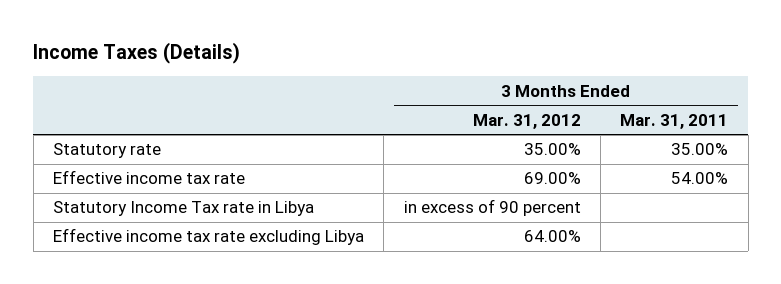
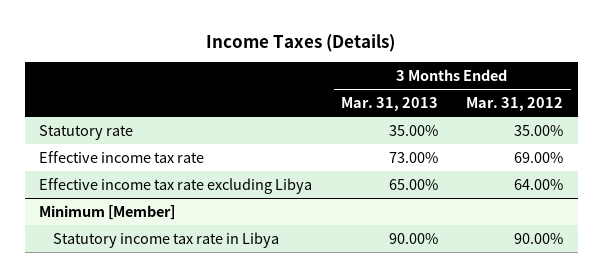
- | 3 Months Ended Mar. 31, 2012 | 3 Months Ended Mar. 31, 2011
+ | 3 Months Ended Mar. 31, 2013 | 3 Months Ended Mar. 31, 2012
- Statutory Income Tax rate in Libya | in excess of 90 percent |
+ Minimum [Member]
+ Statutory income tax rate in Libya | 90.00% | 90.00%

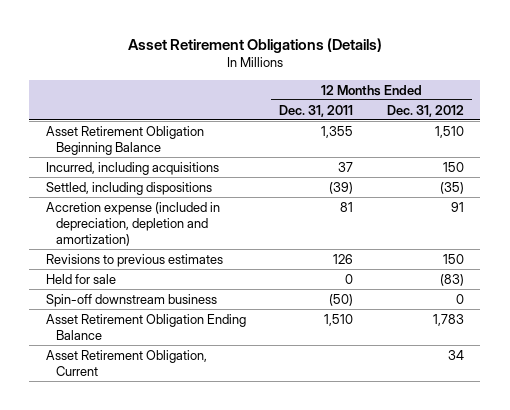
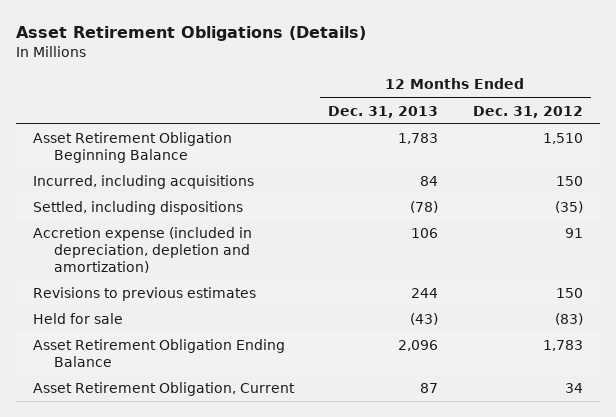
- | 12 Months Ended Dec. 31, 2011 | 12 Months Ended Dec. 31, 2012
+ | 12 Months Ended Dec. 31, 2013 | 12 Months Ended Dec. 31, 2012
- Spin-off downstream business | (50) | 0

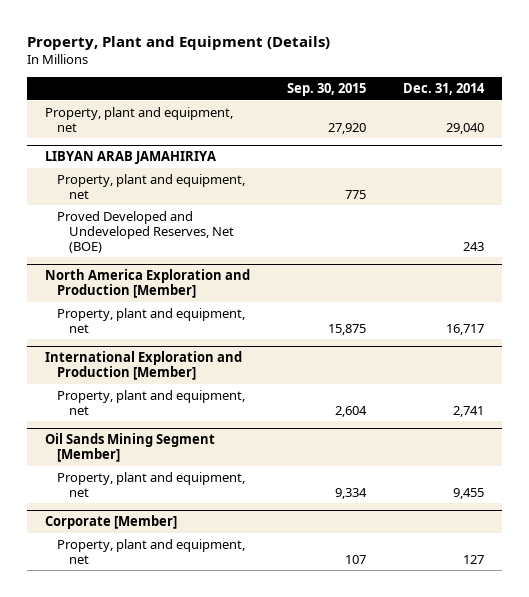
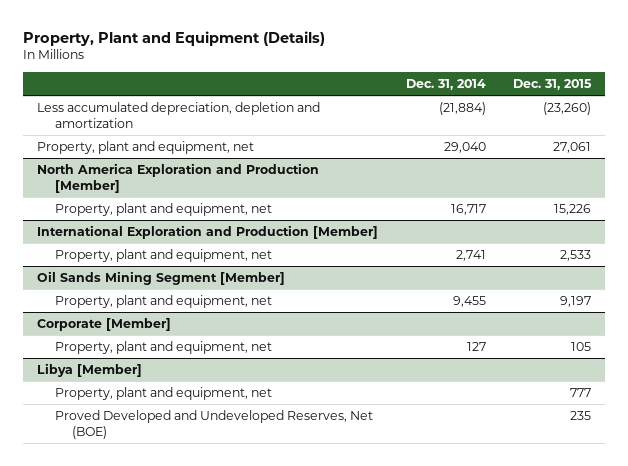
- | Sep. 30, 2015 | Dec. 31, 2014
+ | Dec. 31, 2014 | Dec. 31, 2015
+ Less accumulated depreciation, depletion and amortization | (21,884) | (23,260)
- LIBYAN ARAB JAMAHIRIYA
- Property, plant and equipment, net | 775 |
- Proved Developed and Undeveloped Reserves, Net (BOE) | | 243
+ Libya [Member]
+ Property, plant and equipment, net | | 777
+ Proved Developed and Undeveloped Reserves, Net (BOE) | | 235

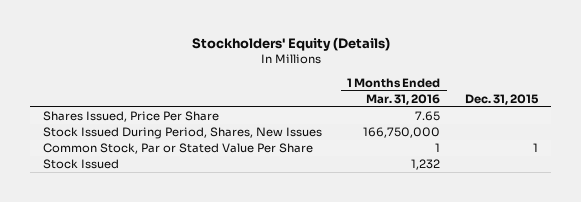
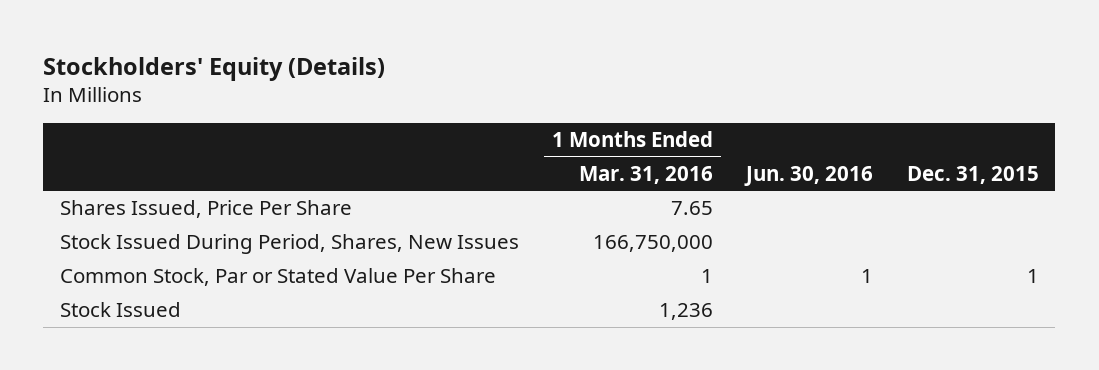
- | 1 Months Ended Mar. 31, 2016 | Dec. 31, 2015
+ | 1 Months Ended Mar. 31, 2016 | Jun. 30, 2016 | Dec. 31, 2015
- Stock Issued | 1,232 |
+ Stock Issued | 1,236 | |

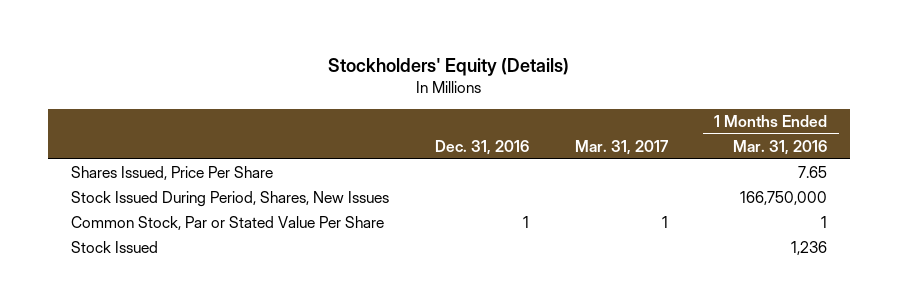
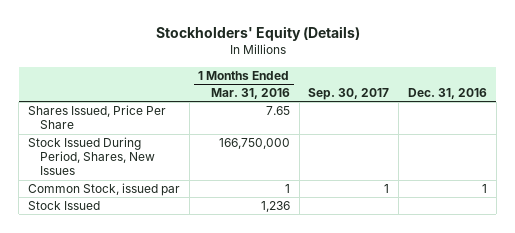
- | Dec. 31, 2016 | Mar. 31, 2017 | 1 Months Ended Mar. 31, 2016
+ | 1 Months Ended Mar. 31, 2016 | Sep. 30, 2017 | Dec. 31, 2016
- Common Stock, Par or Stated Value Per Share | 1 | 1 | 1
+ Common Stock, issued par | 1 | 1 | 1

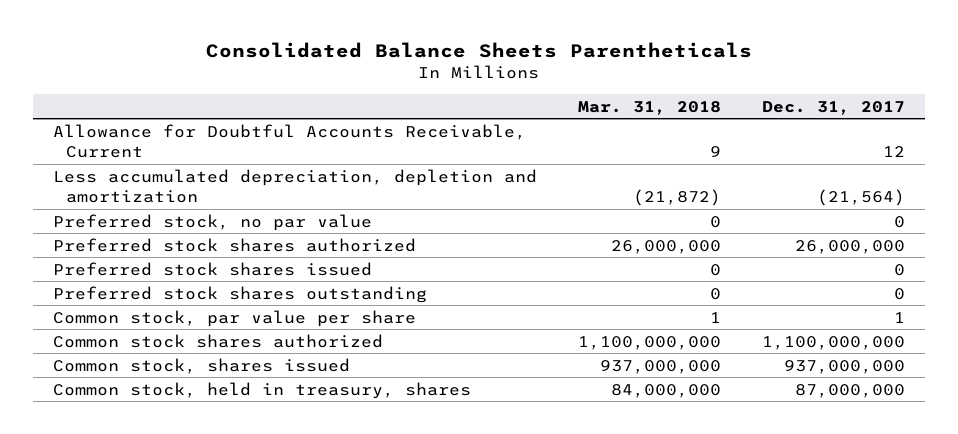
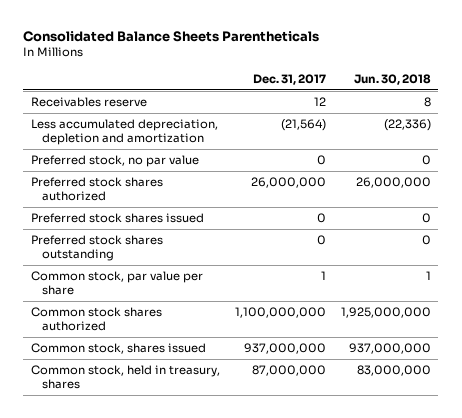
- | Mar. 31, 2018 | Dec. 31, 2017
+ | Dec. 31, 2017 | Jun. 30, 2018
- Allowance for Doubtful Accounts Receivable, Current | 9 | 12
+ Receivables reserve | 12 | 8

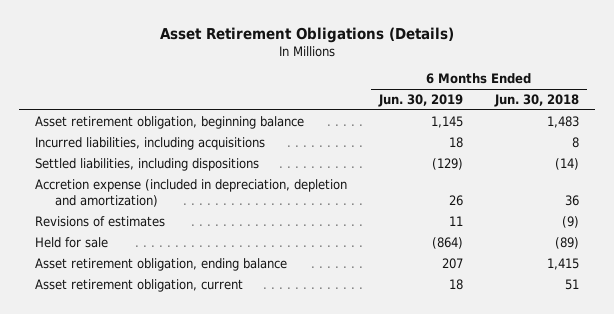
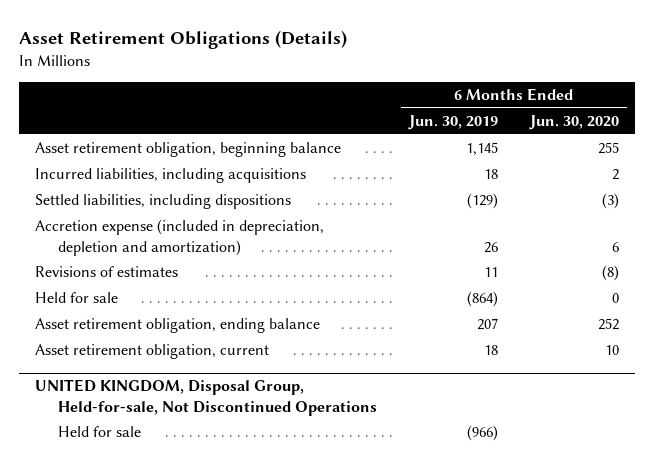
- | 6 Months Ended Jun. 30, 2019 | 6 Months Ended Jun. 30, 2018
+ | 6 Months Ended Jun. 30, 2019 | 6 Months Ended Jun. 30, 2020
+ UNITED KINGDOM, Disposal Group, Held-for-sale, Not Discontinued Operations
+ Held for sale | (966) |

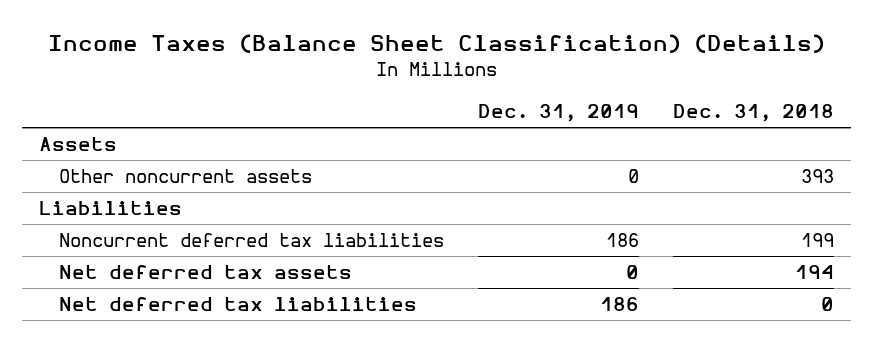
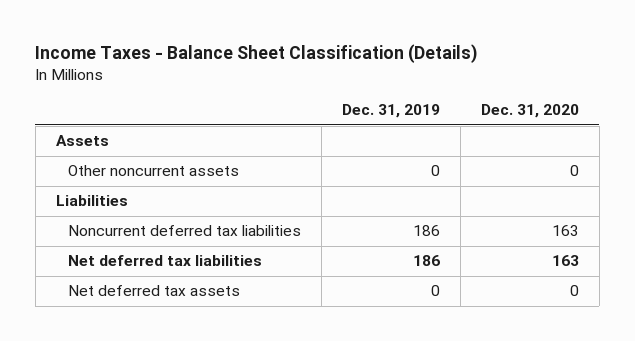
- Income Taxes (Balance Sheet Classification) (Details)
+ Income Taxes - Balance Sheet Classification (Details)
- | Dec. 31, 2019 | Dec. 31, 2018
+ | Dec. 31, 2019 | Dec. 31, 2020
moved down: Net deferred tax assets | 0 | 0

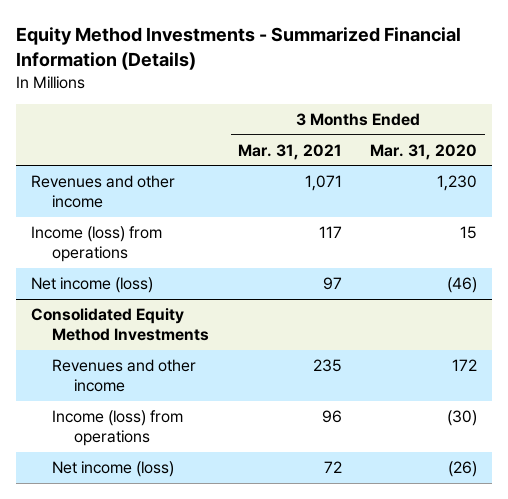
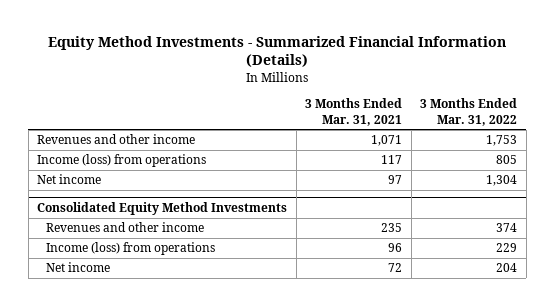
- | 3 Months Ended Mar. 31, 2021 | 3 Months Ended Mar. 31, 2020
+ | 3 Months Ended Mar. 31, 2021 | 3 Months Ended Mar. 31, 2022
- Net income (loss) | 97 | (46)
+ Net income | 97 | 1,304
@ Consolidated Equity Method Investments
- Net income (loss) | 72 | (26)
+ Net income | 72 | 204

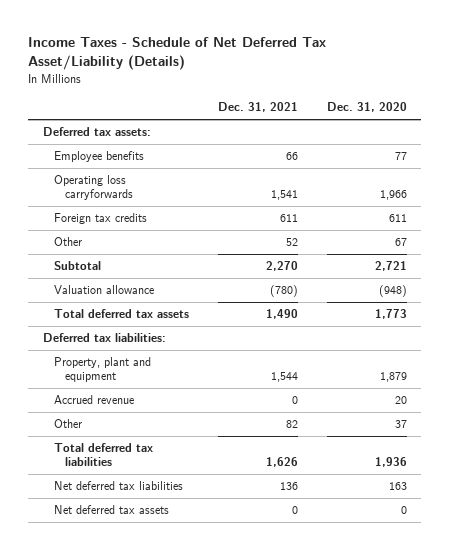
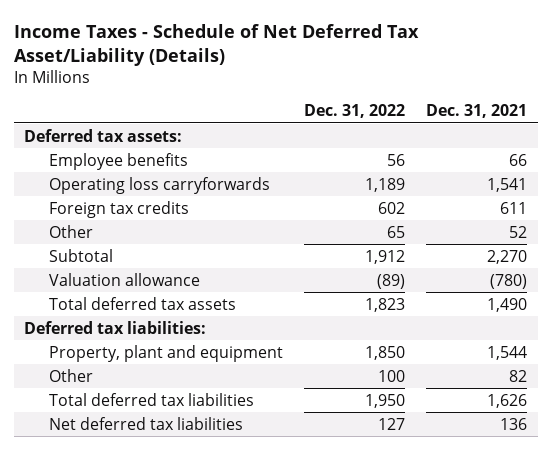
- | Dec. 31, 2021 | Dec. 31, 2020
+ | Dec. 31, 2022 | Dec. 31, 2021
- Accrued revenue | 0 | 20
- Net deferred tax assets | 0 | 0

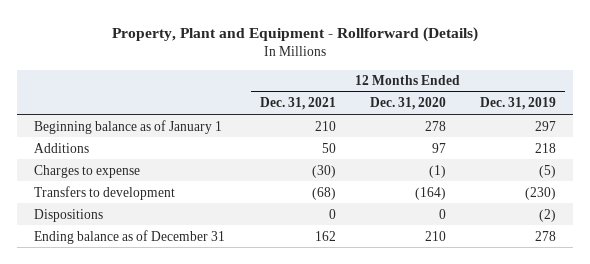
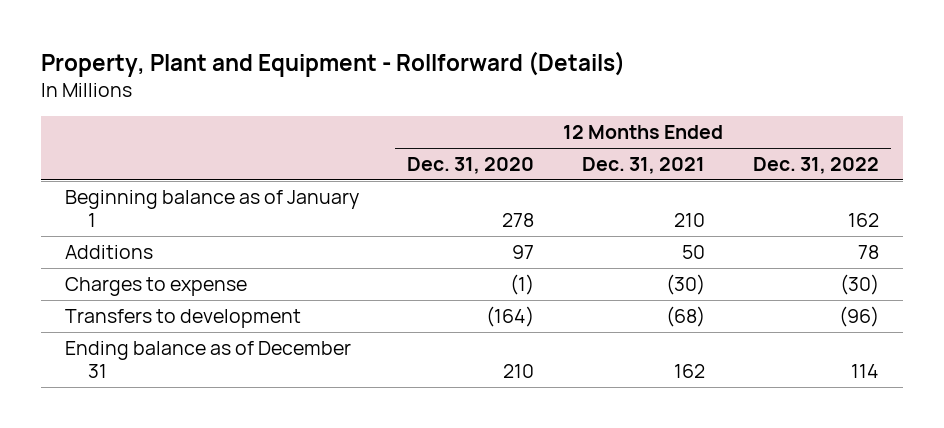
- | 12 Months Ended Dec. 31, 2021 | 12 Months Ended Dec. 31, 2020 | 12 Months Ended Dec. 31, 2019
+ | 12 Months Ended Dec. 31, 2020 | 12 Months Ended Dec. 31, 2021 | 12 Months Ended Dec. 31, 2022
- Dispositions | 0 | 0 | (2)

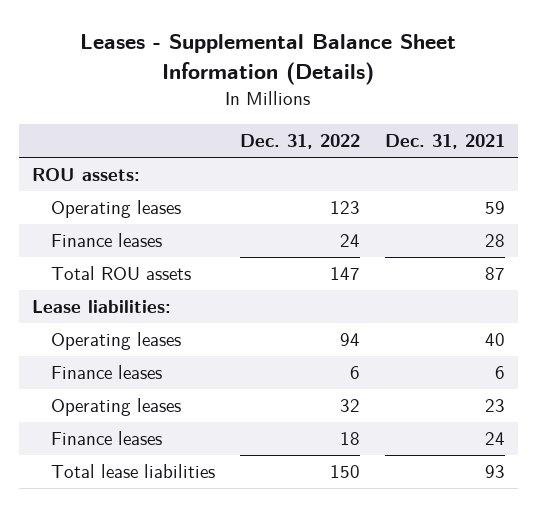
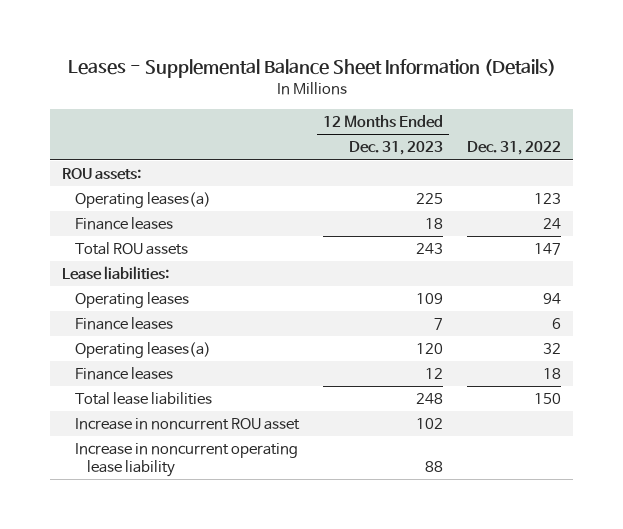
- | Dec. 31, 2022 | Dec. 31, 2021
+ | 12 Months Ended Dec. 31, 2023 | Dec. 31, 2022
- Operating leases | 123 | 59
+ Operating leases(a) | 225 | 123
- Operating leases | 32 | 23
+ Operating leases(a) | 120 | 32
+ Increase in noncurrent ROU asset | 102 |
+ Increase in noncurrent operating lease liability | 88 |

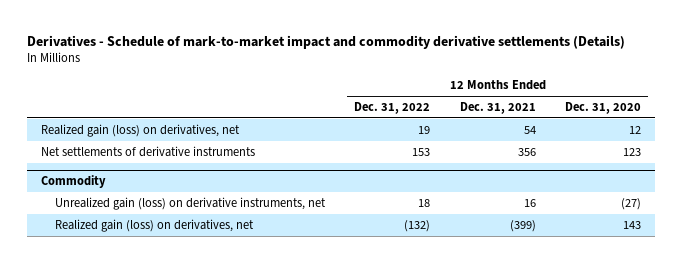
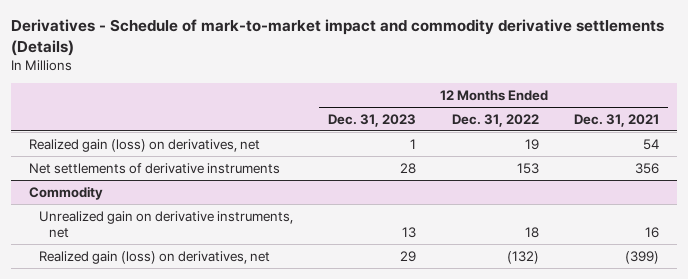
- | 12 Months Ended Dec. 31, 2022 | 12 Months Ended Dec. 31, 2021 | 12 Months Ended Dec. 31, 2020
+ | 12 Months Ended Dec. 31, 2023 | 12 Months Ended Dec. 31, 2022 | 12 Months Ended Dec. 31, 2021
@ Commodity
- Unrealized gain (loss) on derivative instruments, net | 18 | 16 | (27)
+ Unrealized gain on derivative instruments, net | 13 | 18 | 16

